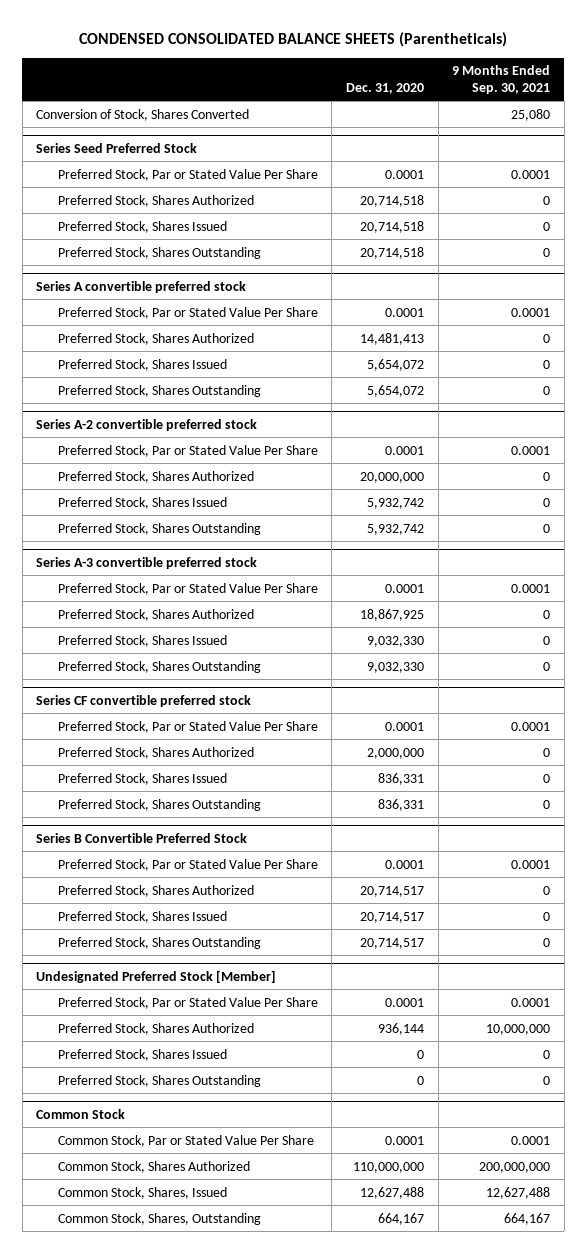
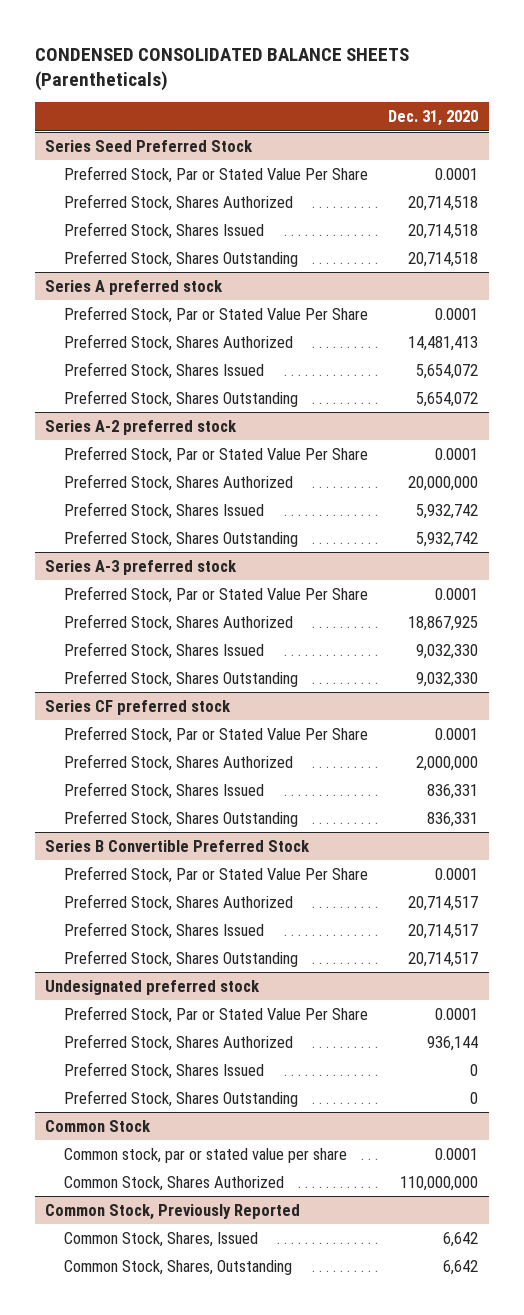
- | Dec. 31, 2020 | 9 Months Ended Sep. 30, 2021
+ | Dec. 31, 2020
- Conversion of Stock, Shares Converted | | 25,080
- Series A convertible preferred stock
+ Series A preferred stock
- Series A-2 convertible preferred stock
+ Series A-2 preferred stock
- Series A-3 convertible preferred stock
+ Series A-3 preferred stock
- Series CF convertible preferred stock
+ Series CF preferred stock
- Undesignated Preferred Stock [Member]
+ Undesignated preferred stock
@ Common Stock
- Common Stock, Par or Stated Value Per Share | 0.0001 | 0.0001
+ Common stock, par or stated value per share | 0.0001
- Common Stock, Shares, Issued | 12,627,488 | 12,627,488
- Common Stock, Shares, Outstanding | 664,167 | 664,167
+ Common Stock, Previously Reported
+ Common Stock, Shares, Issued | 6,642
+ Common Stock, Shares, Outstanding | 6,642

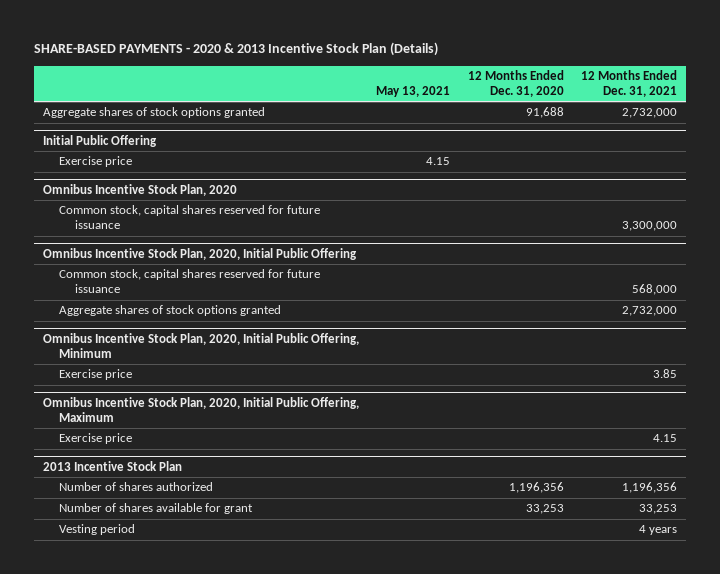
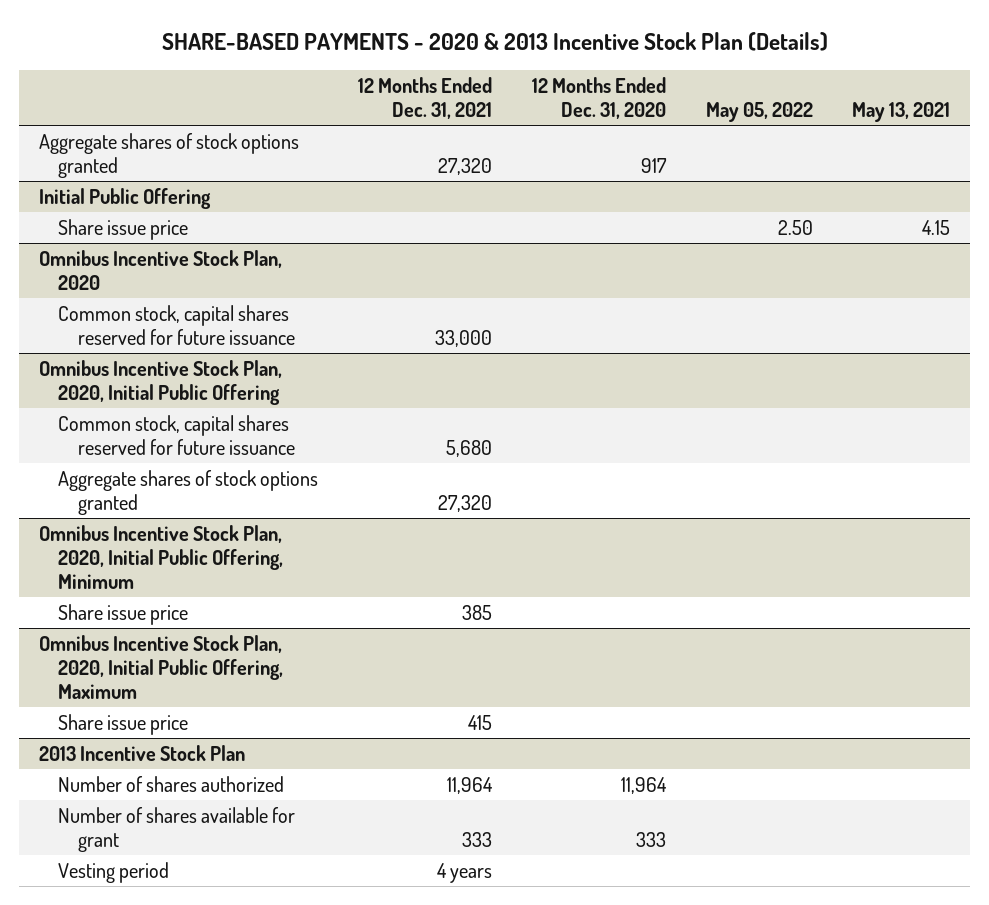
- | May 13, 2021 | 12 Months Ended Dec. 31, 2020 | 12 Months Ended Dec. 31, 2021
+ | 12 Months Ended Dec. 31, 2021 | 12 Months Ended Dec. 31, 2020 | May 05, 2022 | May 13, 2021
- Aggregate shares of stock options granted | | 91,688 | 2,732,000
+ Aggregate shares of stock options granted | 27,320 | 917 | |
@ Initial Public Offering
- Exercise price | 4.15 | |
+ Share issue price | | | 2.50 | 4.15
@ Omnibus Incentive Stock Plan, 2020
- Common stock, capital shares reserved for future issuance | | | 3,300,000
+ Common stock, capital shares reserved for future issuance | 33,000 | | |
@ Omnibus Incentive Stock Plan, 2020, Initial Public Offering
- Common stock, capital shares reserved for future issuance | | | 568,000
- Aggregate shares of stock options granted | | | 2,732,000
+ Common stock, capital shares reserved for future issuance | 5,680 | | |
+ Aggregate shares of stock options granted | 27,320 | | |
@ Omnibus Incentive Stock Plan, 2020, Initial Public Offering, Minimum
- Exercise price | | | 3.85
+ Share issue price | 385 | | |
@ Omnibus Incentive Stock Plan, 2020, Initial Public Offering, Maximum
- Exercise price | | | 4.15
+ Share issue price | 415 | | |
@ 2013 Incentive Stock Plan
- Number of shares authorized | | 1,196,356 | 1,196,356
- Number of shares available for grant | | 33,253 | 33,253
+ Number of shares authorized | 11,964 | 11,964 | |
+ Number of shares available for grant | 333 | 333 | |

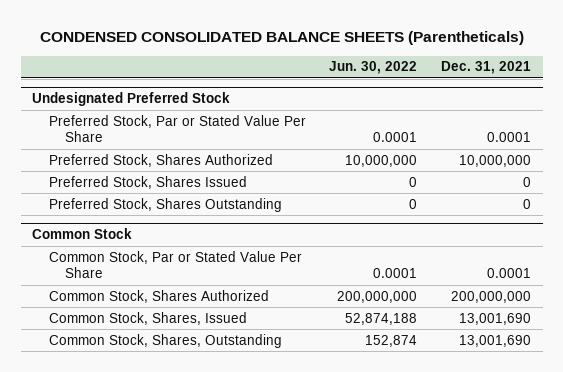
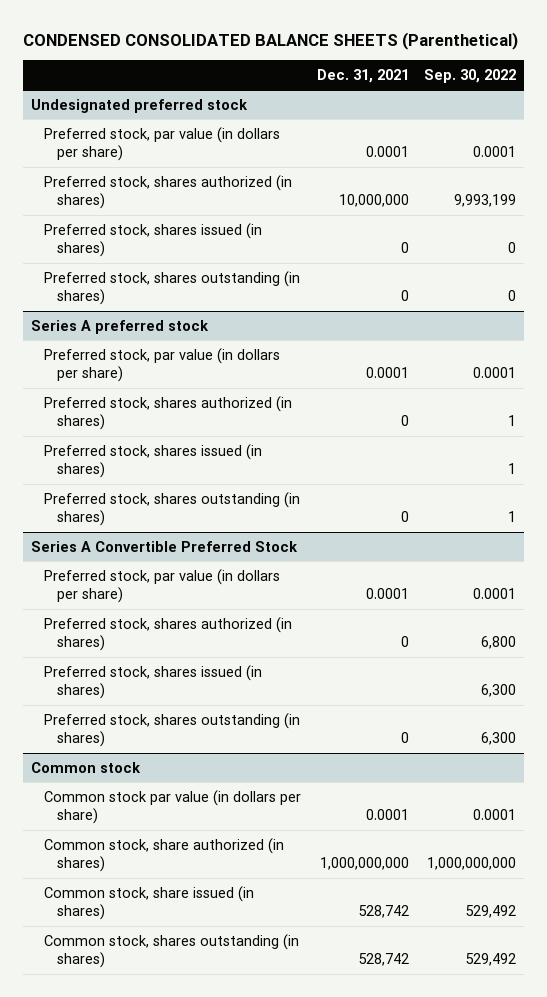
- CONDENSED CONSOLIDATED BALANCE SHEETS (Parentheticals)
+ CONDENSED CONSOLIDATED BALANCE SHEETS (Parenthetical)
- | Jun. 30, 2022 | Dec. 31, 2021
+ | Dec. 31, 2021 | Sep. 30, 2022
- Undesignated Preferred Stock
- Preferred Stock, Par or Stated Value Per Share | 0.0001 | 0.0001
- Preferred Stock, Shares Authorized | 10,000,000 | 10,000,000
- Preferred Stock, Shares Issued | 0 | 0
- Preferred Stock, Shares Outstanding | 0 | 0
- Common Stock
- Common Stock, Par or Stated Value Per Share | 0.0001 | 0.0001
- Common Stock, Shares Authorized | 200,000,000 | 200,000,000
- Common Stock, Shares, Issued | 52,874,188 | 13,001,690
- Common Stock, Shares, Outstanding | 152,874 | 13,001,690
+ Undesignated preferred stock
+ Preferred stock, par value (in dollars per share) | 0.0001 | 0.0001
+ Preferred stock, shares authorized (in shares) | 10,000,000 | 9,993,199
+ Preferred stock, shares issued (in shares) | 0 | 0
+ Preferred stock, shares outstanding (in shares) | 0 | 0
+ Series A preferred stock
+ Preferred stock, par value (in dollars per share) | 0.0001 | 0.0001
+ Preferred stock, shares authorized (in shares) | 0 | 1
+ Preferred stock, shares issued (in shares) | | 1
+ Preferred stock, shares outstanding (in shares) | 0 | 1
+ Series A Convertible Preferred Stock
+ Preferred stock, par value (in dollars per share) | 0.0001 | 0.0001
+ Preferred stock, shares authorized (in shares) | 0 | 6,800
+ Preferred stock, shares issued (in shares) | | 6,300
+ Preferred stock, shares outstanding (in shares) | 0 | 6,300
+ Common stock
+ Common stock par value (in dollars per share) | 0.0001 | 0.0001
+ Common stock, share authorized (in shares) | 1,000,000,000 | 1,000,000,000
+ Common stock, share issued (in shares) | 528,742 | 529,492
+ Common stock, shares outstanding (in shares) | 528,742 | 529,492

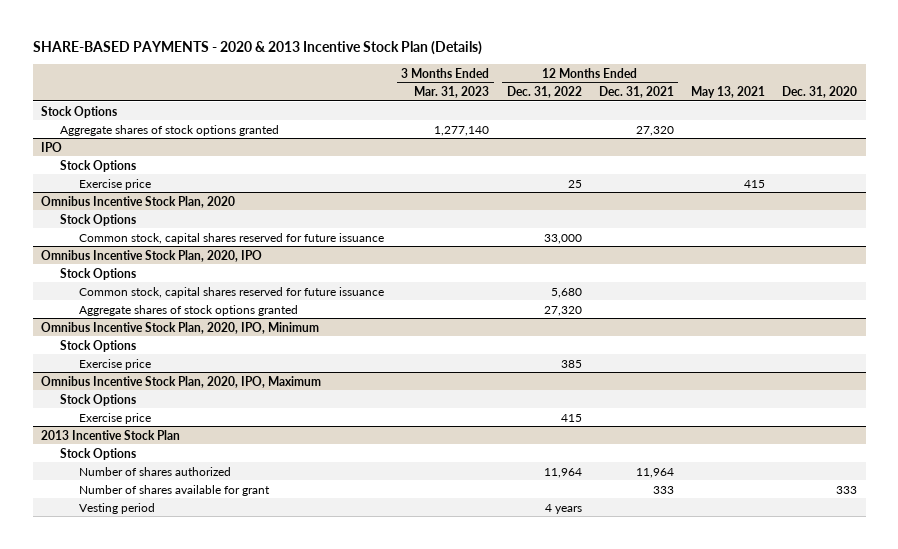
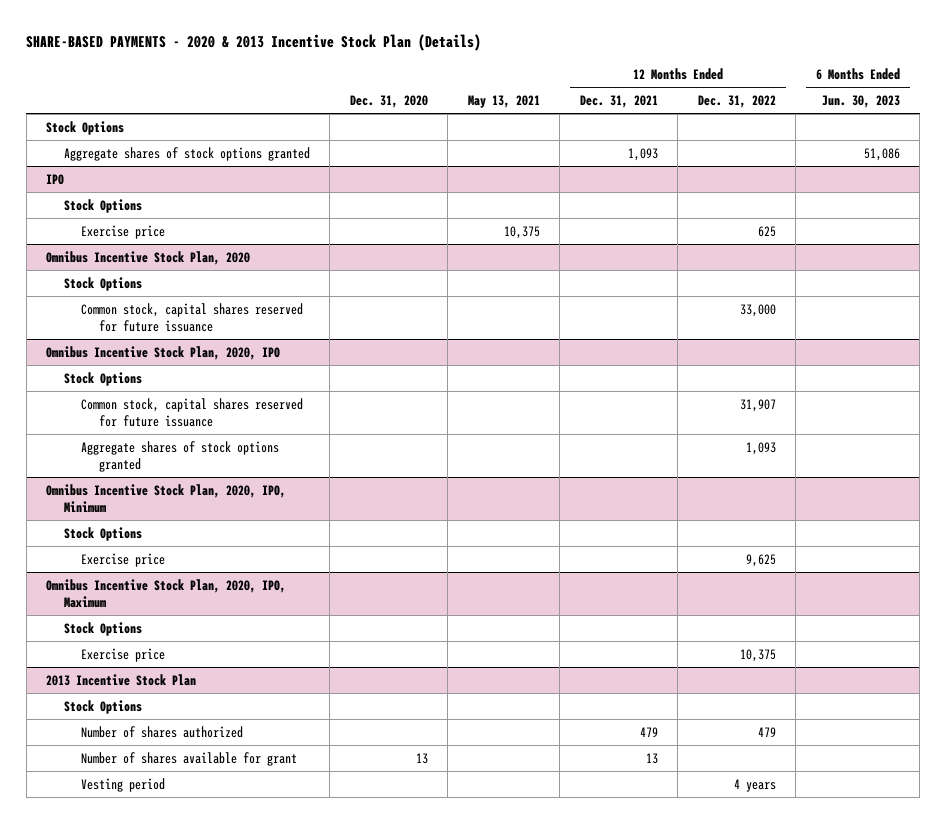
- | 3 Months Ended Mar. 31, 2023 | 12 Months Ended Dec. 31, 2022 | 12 Months Ended Dec. 31, 2021 | May 13, 2021 | Dec. 31, 2020
+ | Dec. 31, 2020 | May 13, 2021 | 12 Months Ended Dec. 31, 2021 | 12 Months Ended Dec. 31, 2022 | 6 Months Ended Jun. 30, 2023
- Aggregate shares of stock options granted | 1,277,140 | | 27,320 | |
+ Aggregate shares of stock options granted | | | 1,093 | | 51,086
@ IPO
- Exercise price | | 25 | | 415 |
+ Exercise price | | 10,375 | | 625 |
@ Omnibus Incentive Stock Plan, 2020, IPO
- Common stock, capital shares reserved for future issuance | | 5,680 | | |
- Aggregate shares of stock options granted | | 27,320 | | |
+ Common stock, capital shares reserved for future issuance | | | | 31,907 |
+ Aggregate shares of stock options granted | | | | 1,093 |
@ Omnibus Incentive Stock Plan, 2020, IPO, Minimum
- Exercise price | | 385 | | |
+ Exercise price | | | | 9,625 |
@ Omnibus Incentive Stock Plan, 2020, IPO, Maximum
- Exercise price | | 415 | | |
+ Exercise price | | | | 10,375 |
@ 2013 Incentive Stock Plan
- Number of shares authorized | | 11,964 | 11,964 | |
- Number of shares available for grant | | | 333 | | 333
+ Number of shares authorized | | | 479 | 479 |
+ Number of shares available for grant | 13 | | 13 | |

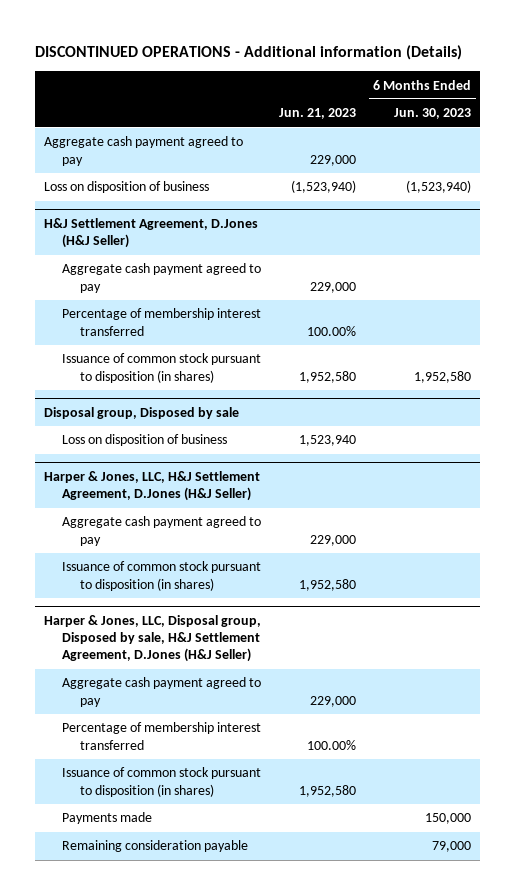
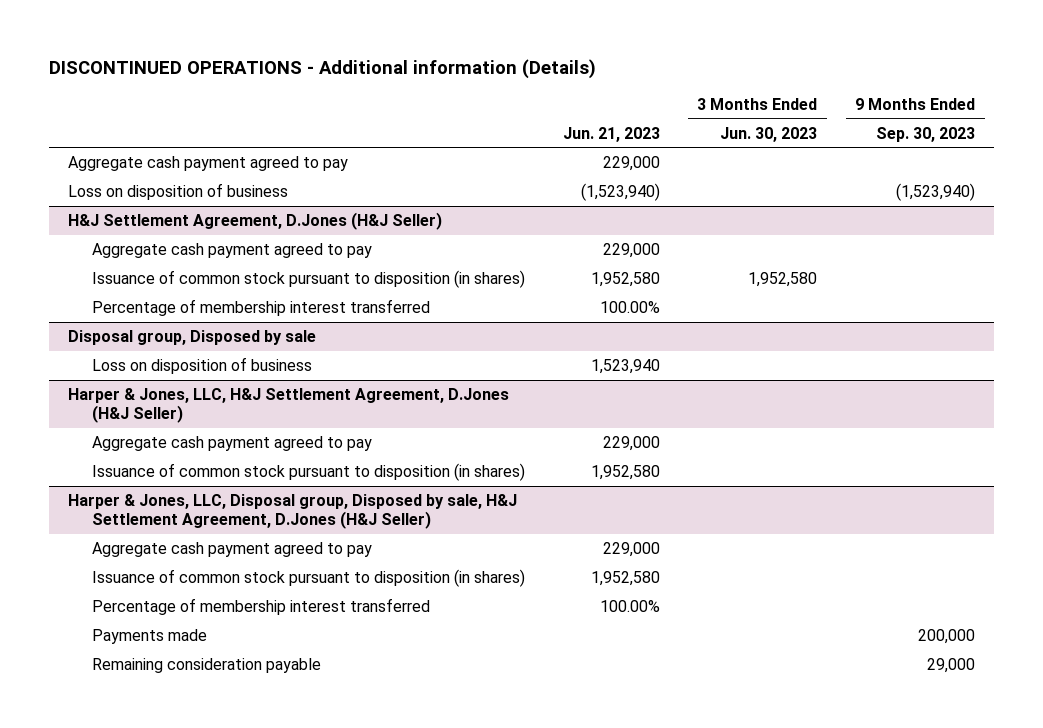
- | Jun. 21, 2023 | 6 Months Ended Jun. 30, 2023
+ | Jun. 21, 2023 | 3 Months Ended Jun. 30, 2023 | 9 Months Ended Sep. 30, 2023
@ H&J Settlement Agreement, D.Jones (H&J Seller)
moved down: Percentage of membership interest transferred | 100.00% | |
@ Harper & Jones, LLC, Disposal group, Disposed by sale, H&J Settlement Agreement, D.Jones (H&J Seller)
moved down: Percentage of membership interest transferred | 100.00% | |

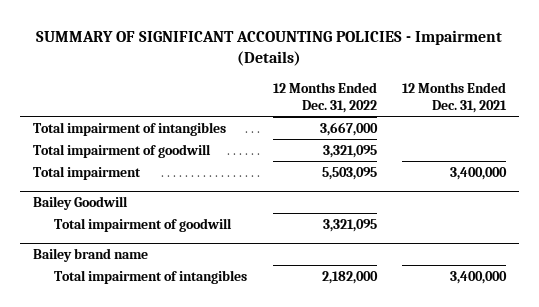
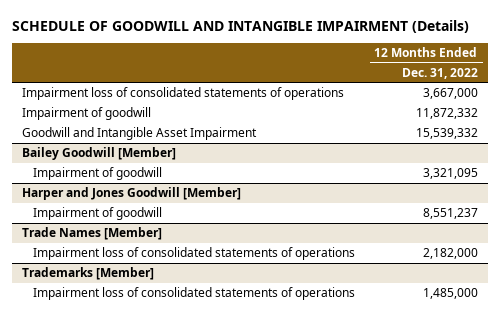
- SUMMARY OF SIGNIFICANT ACCOUNTING POLICIES - Impairment (Details)
+ SCHEDULE OF GOODWILL AND INTANGIBLE IMPAIRMENT (Details)
- | 12 Months Ended Dec. 31, 2022 | 12 Months Ended Dec. 31, 2021
+ | 12 Months Ended Dec. 31, 2022
- Total impairment of intangibles | 3,667,000 |
- Total impairment of goodwill | 3,321,095 |
- Total impairment | 5,503,095 | 3,400,000
- Bailey Goodwill
- Total impairment of goodwill | 3,321,095 |
- Bailey brand name
- Total impairment of intangibles | 2,182,000 | 3,400,000
+ Impairment loss of consolidated statements of operations | 3,667,000
+ Impairment of goodwill | 11,872,332
+ Goodwill and Intangible Asset Impairment | 15,539,332
+ Bailey Goodwill [Member]
+ Impairment of goodwill | 3,321,095
+ Harper and Jones Goodwill [Member]
+ Impairment of goodwill | 8,551,237
+ Trade Names [Member]
+ Impairment loss of consolidated statements of operations | 2,182,000
+ Trademarks [Member]
+ Impairment loss of consolidated statements of operations | 1,485,000

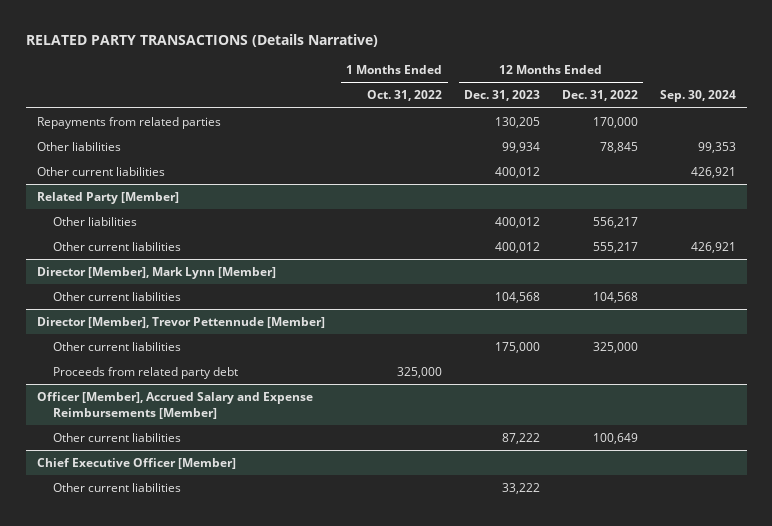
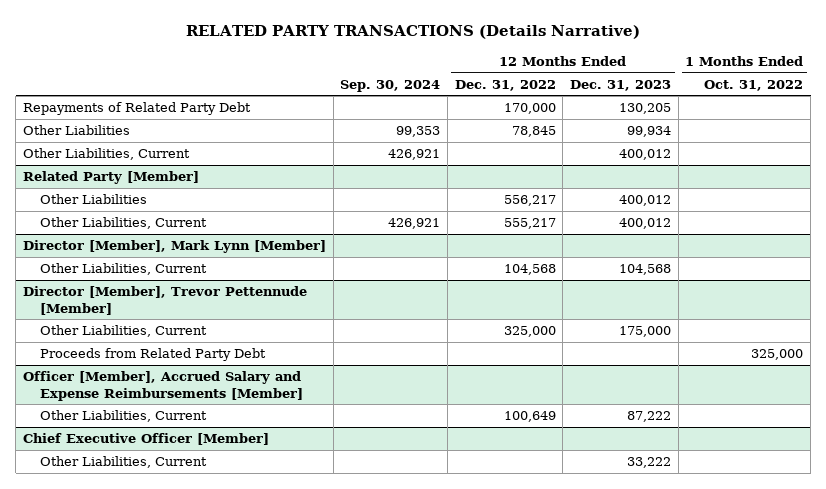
- | 1 Months Ended Oct. 31, 2022 | 12 Months Ended Dec. 31, 2023 | 12 Months Ended Dec. 31, 2022 | Sep. 30, 2024
+ | Sep. 30, 2024 | 12 Months Ended Dec. 31, 2022 | 12 Months Ended Dec. 31, 2023 | 1 Months Ended Oct. 31, 2022
- Repayments from related parties | | 130,205 | 170,000 |
- Other liabilities | | 99,934 | 78,845 | 99,353
- Other current liabilities | | 400,012 | | 426,921
+ Repayments of Related Party Debt | | 170,000 | 130,205 |
+ Other Liabilities | 99,353 | 78,845 | 99,934 |
+ Other Liabilities, Current | 426,921 | | 400,012 |
@ Related Party [Member]
- Other liabilities | | 400,012 | 556,217 |
- Other current liabilities | | 400,012 | 555,217 | 426,921
+ Other Liabilities | | 556,217 | 400,012 |
+ Other Liabilities, Current | 426,921 | 555,217 | 400,012 |
@ Director [Member], Mark Lynn [Member]
- Other current liabilities | | 104,568 | 104,568 |
+ Other Liabilities, Current | | 104,568 | 104,568 |
@ Director [Member], Trevor Pettennude [Member]
- Other current liabilities | | 175,000 | 325,000 |
- Proceeds from related party debt | 325,000 | | |
+ Other Liabilities, Current | | 325,000 | 175,000 |
+ Proceeds from Related Party Debt | | | | 325,000
@ Officer [Member], Accrued Salary and Expense Reimbursements [Member]
- Other current liabilities | | 87,222 | 100,649 |
+ Other Liabilities, Current | | 100,649 | 87,222 |
@ Chief Executive Officer [Member]
- Other current liabilities | | 33,222 | |
+ Other Liabilities, Current | | | 33,222 |

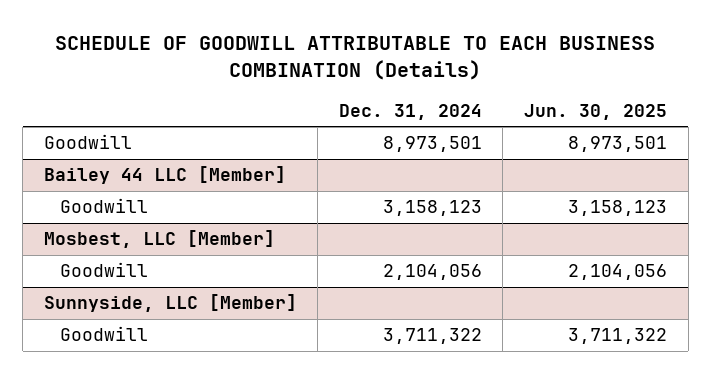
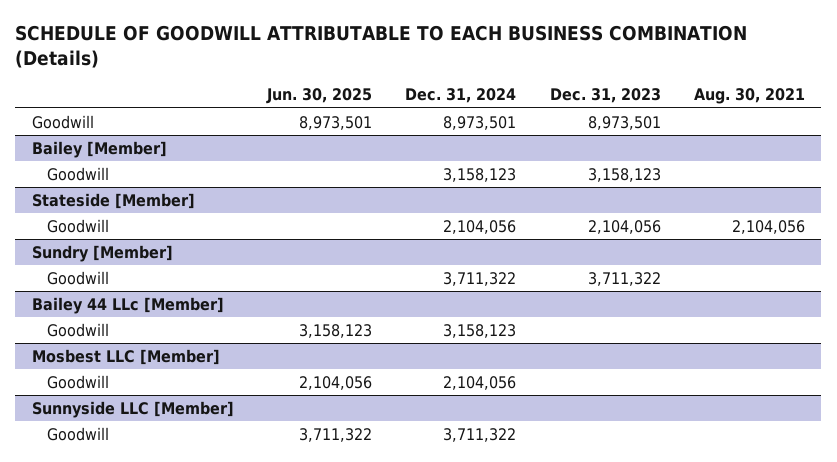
- | Dec. 31, 2024 | Jun. 30, 2025
+ | Jun. 30, 2025 | Dec. 31, 2024 | Dec. 31, 2023 | Aug. 30, 2021
- Bailey 44 LLC [Member]
+ Bailey [Member]
+ Goodwill | | 3,158,123 | 3,158,123 |
+ Stateside [Member]
+ Goodwill | | 2,104,056 | 2,104,056 | 2,104,056
+ Sundry [Member]
+ Goodwill | | 3,711,322 | 3,711,322 |
+ Bailey 44 LLc [Member]
- Mosbest, LLC [Member]
+ Mosbest LLC [Member]
- Sunnyside, LLC [Member]
+ Sunnyside LLC [Member]

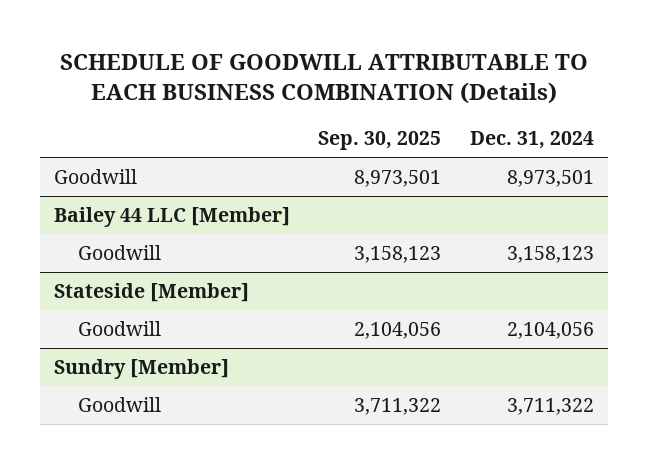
- | Jun. 30, 2025 | Dec. 31, 2024 | Dec. 31, 2023 | Aug. 30, 2021
+ | Sep. 30, 2025 | Dec. 31, 2024
- Bailey [Member]
+ Bailey 44 LLC [Member]
- Bailey 44 LLc [Member]
- Goodwill | 3,158,123 | 3,158,123 | |
- Mosbest LLC [Member]
- Goodwill | 2,104,056 | 2,104,056 | |
- Sunnyside LLC [Member]
- Goodwill | 3,711,322 | 3,711,322 | |

